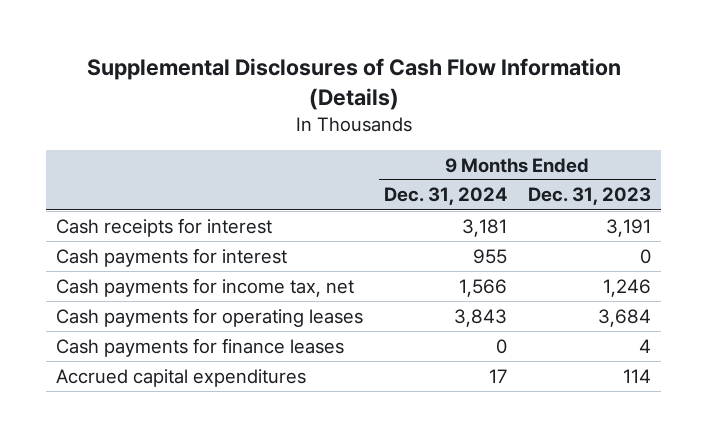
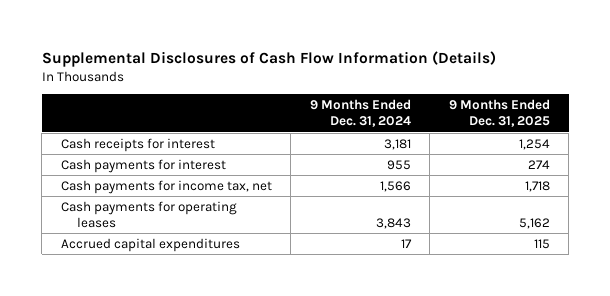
- | 9 Months Ended Dec. 31, 2024 | 9 Months Ended Dec. 31, 2023
+ | 9 Months Ended Dec. 31, 2024 | 9 Months Ended Dec. 31, 2025
- Cash payments for finance leases | 0 | 4

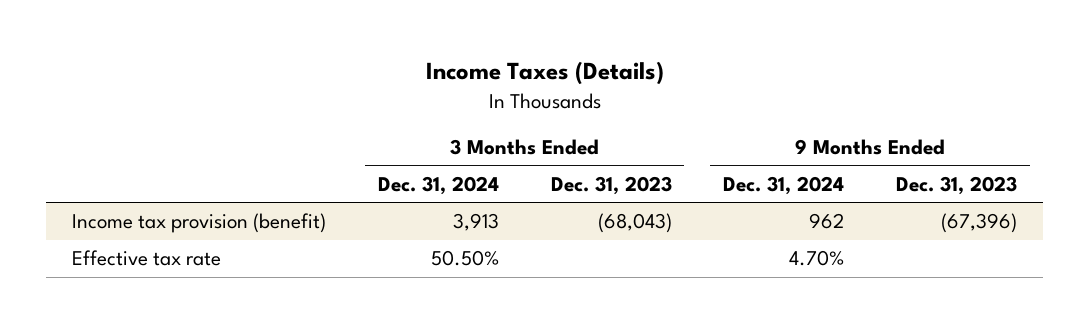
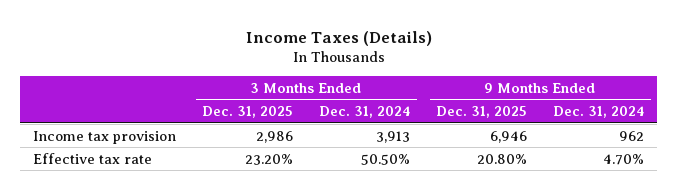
- | 3 Months Ended Dec. 31, 2024 | 3 Months Ended Dec. 31, 2023 | 9 Months Ended Dec. 31, 2024 | 9 Months Ended Dec. 31, 2023
+ | 3 Months Ended Dec. 31, 2025 | 3 Months Ended Dec. 31, 2024 | 9 Months Ended Dec. 31, 2025 | 9 Months Ended Dec. 31, 2024
- Income tax provision (benefit) | 3,913 | (68,043) | 962 | (67,396)
+ Income tax provision | 2,986 | 3,913 | 6,946 | 962

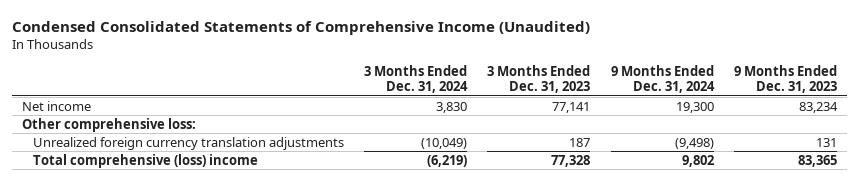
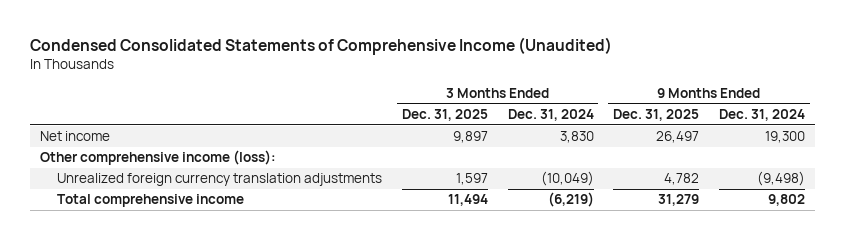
- | 3 Months Ended Dec. 31, 2024 | 3 Months Ended Dec. 31, 2023 | 9 Months Ended Dec. 31, 2024 | 9 Months Ended Dec. 31, 2023
+ | 3 Months Ended Dec. 31, 2025 | 3 Months Ended Dec. 31, 2024 | 9 Months Ended Dec. 31, 2025 | 9 Months Ended Dec. 31, 2024
- Other comprehensive loss:
+ Other comprehensive income (loss):
- Total comprehensive (loss) income | (6,219) | 77,328 | 9,802 | 83,365
+ Total comprehensive income | 11,494 | (6,219) | 31,279 | 9,802

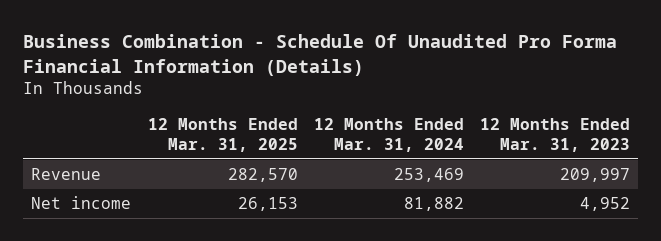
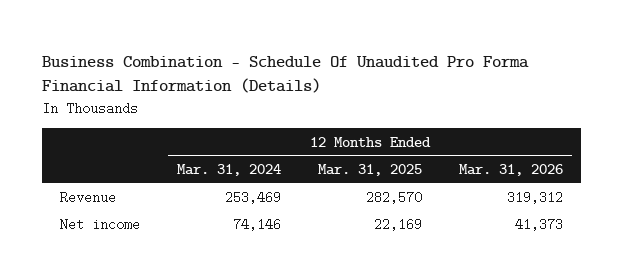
- | 12 Months Ended Mar. 31, 2025 | 12 Months Ended Mar. 31, 2024 | 12 Months Ended Mar. 31, 2023
+ | 12 Months Ended Mar. 31, 2024 | 12 Months Ended Mar. 31, 2025 | 12 Months Ended Mar. 31, 2026
- Net income | 26,153 | 81,882 | 4,952
+ Net income | 74,146 | 22,169 | 41,373

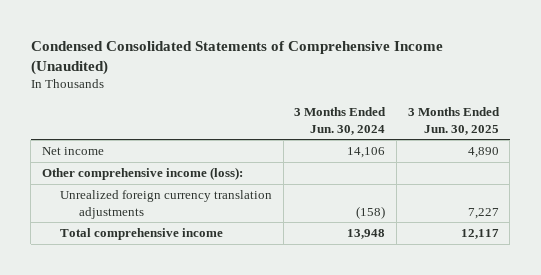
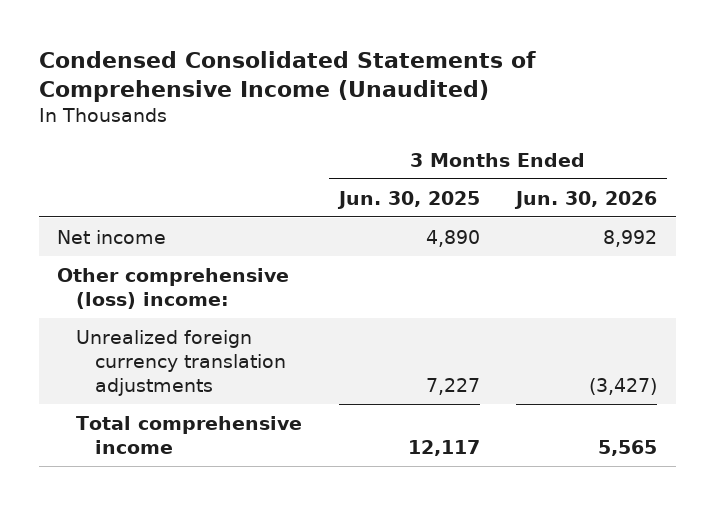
- | 3 Months Ended Jun. 30, 2024 | 3 Months Ended Jun. 30, 2025
+ | 3 Months Ended Jun. 30, 2025 | 3 Months Ended Jun. 30, 2026
- Other comprehensive income (loss):
+ Other comprehensive (loss) income:

